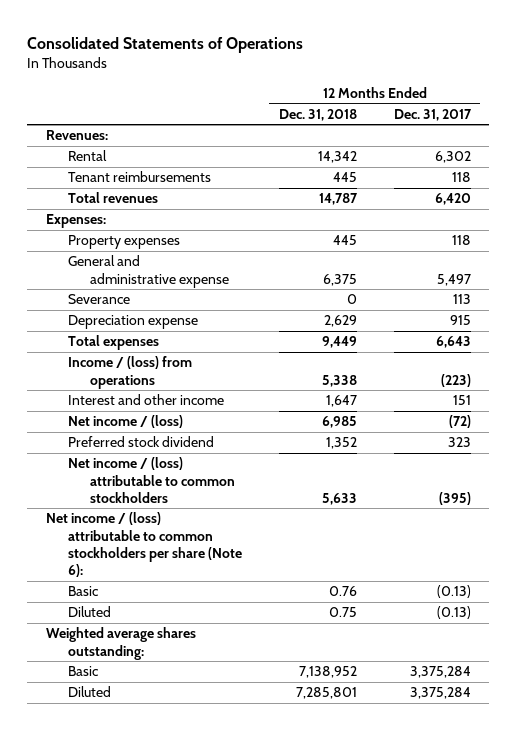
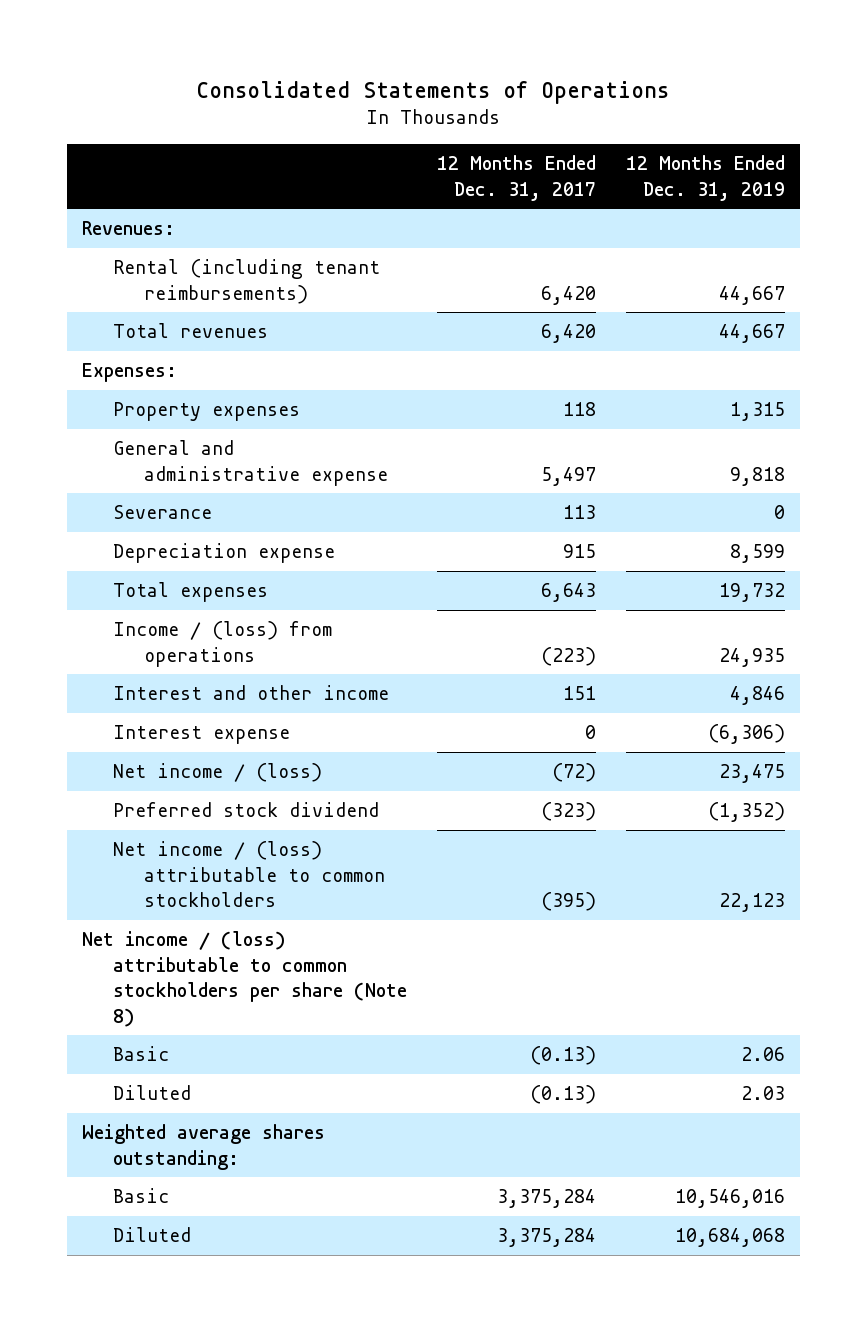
- | 12 Months Ended Dec. 31, 2018 | 12 Months Ended Dec. 31, 2017
+ | 12 Months Ended Dec. 31, 2017 | 12 Months Ended Dec. 31, 2019
- Rental | 14,342 | 6,302
- Tenant reimbursements | 445 | 118
+ Rental (including tenant reimbursements) | 6,420 | 44,667
+ Interest expense | 0 | (6,306)
- Preferred stock dividend | 1,352 | 323
+ Preferred stock dividend | (323) | (1,352)
- Net income / (loss) attributable to common stockholders per share (Note 6):
+ Net income / (loss) attributable to common stockholders per share (Note 8)

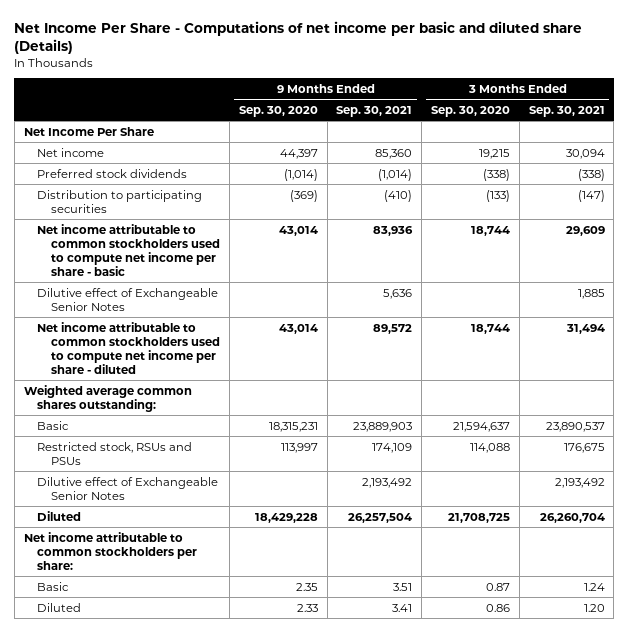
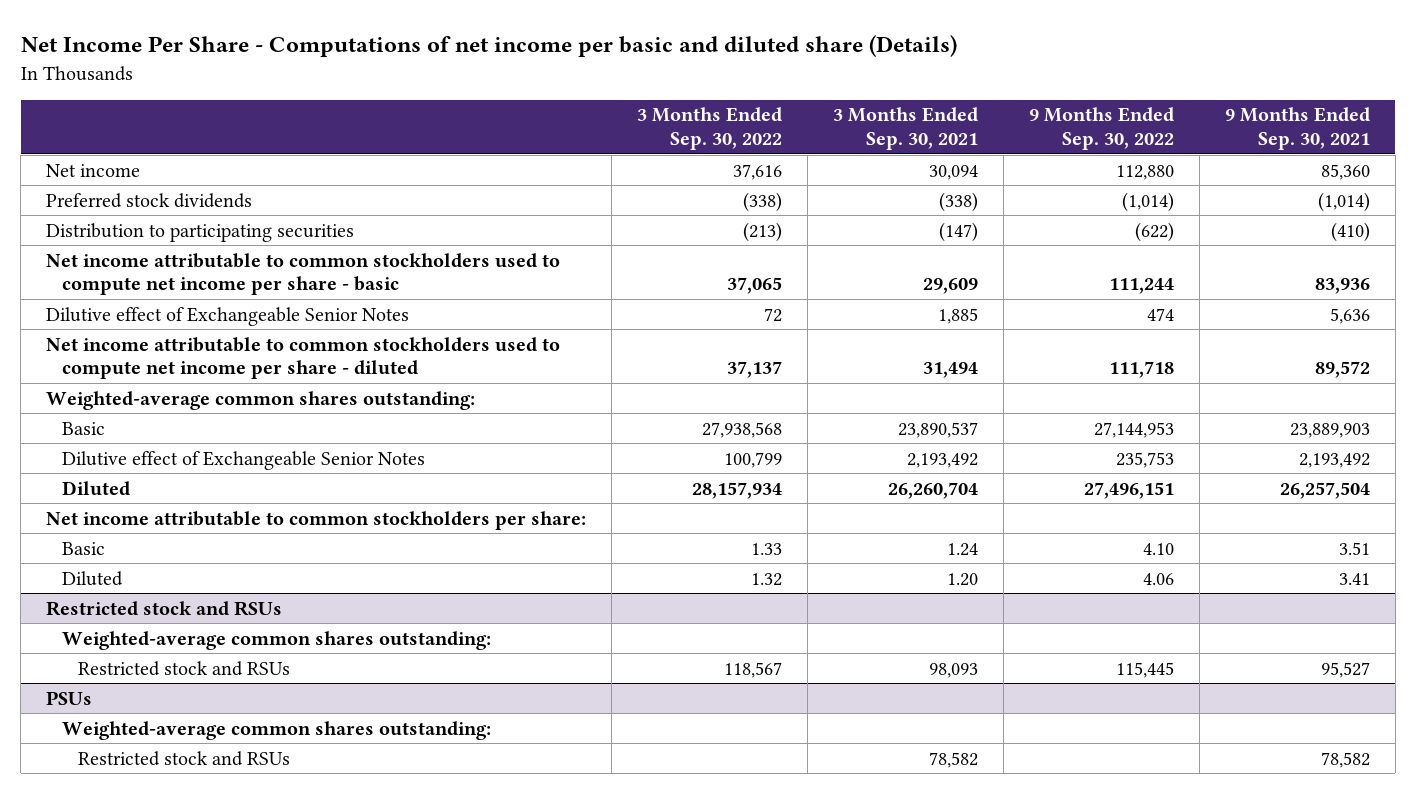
- | 9 Months Ended Sep. 30, 2020 | 9 Months Ended Sep. 30, 2021 | 3 Months Ended Sep. 30, 2020 | 3 Months Ended Sep. 30, 2021
+ | 3 Months Ended Sep. 30, 2022 | 3 Months Ended Sep. 30, 2021 | 9 Months Ended Sep. 30, 2022 | 9 Months Ended Sep. 30, 2021
- Net Income Per Share
- Weighted average common shares outstanding:
+ Weighted-average common shares outstanding:
- Restricted stock, RSUs and PSUs | 113,997 | 174,109 | 114,088 | 176,675
+ Restricted stock and RSUs
+ Weighted-average common shares outstanding:
+ Restricted stock and RSUs | 118,567 | 98,093 | 115,445 | 95,527
+ PSUs
+ Weighted-average common shares outstanding:
+ Restricted stock and RSUs | | 78,582 | | 78,582

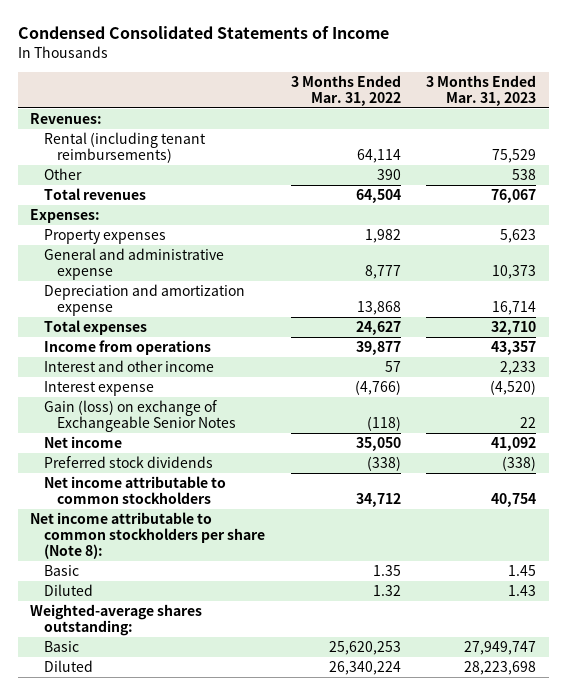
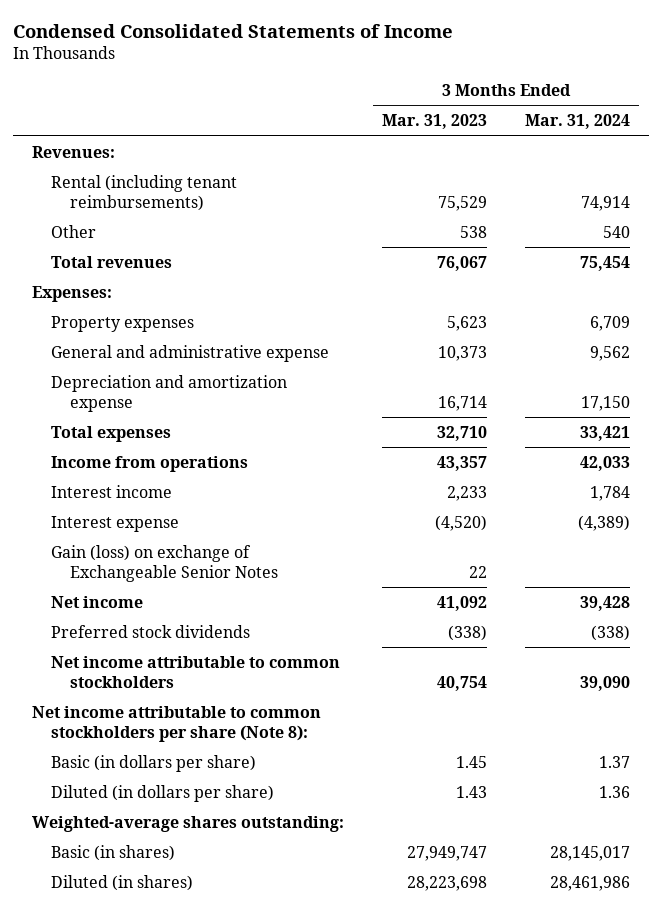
- | 3 Months Ended Mar. 31, 2022 | 3 Months Ended Mar. 31, 2023
+ | 3 Months Ended Mar. 31, 2023 | 3 Months Ended Mar. 31, 2024
- Interest and other income | 57 | 2,233
+ Interest income | 2,233 | 1,784
- Basic | 1.35 | 1.45
- Diluted | 1.32 | 1.43
+ Basic (in dollars per share) | 1.45 | 1.37
+ Diluted (in dollars per share) | 1.43 | 1.36
- Basic | 25,620,253 | 27,949,747
- Diluted | 26,340,224 | 28,223,698
+ Basic (in shares) | 27,949,747 | 28,145,017
+ Diluted (in shares) | 28,223,698 | 28,461,986

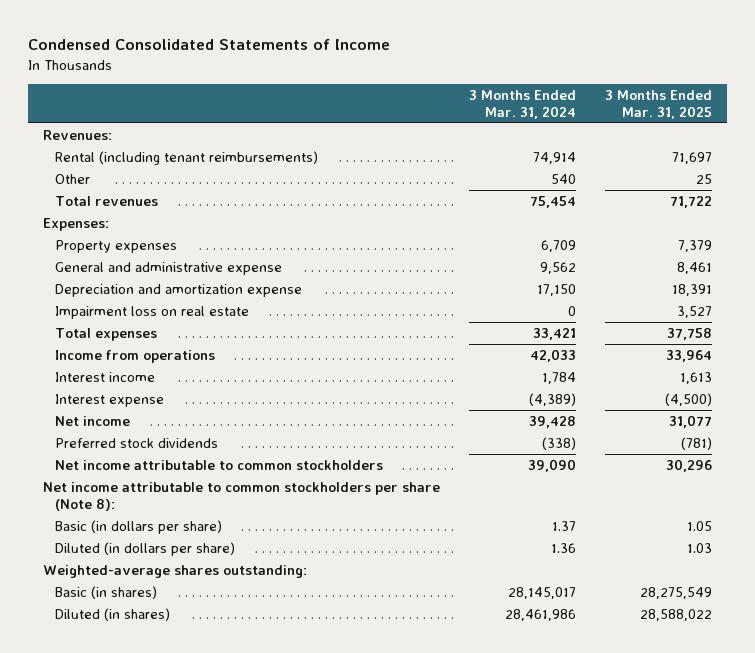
- | 3 Months Ended Mar. 31, 2023 | 3 Months Ended Mar. 31, 2024
+ | 3 Months Ended Mar. 31, 2024 | 3 Months Ended Mar. 31, 2025
+ Impairment loss on real estate | 0 | 3,527
- Gain (loss) on exchange of Exchangeable Senior Notes | 22 |

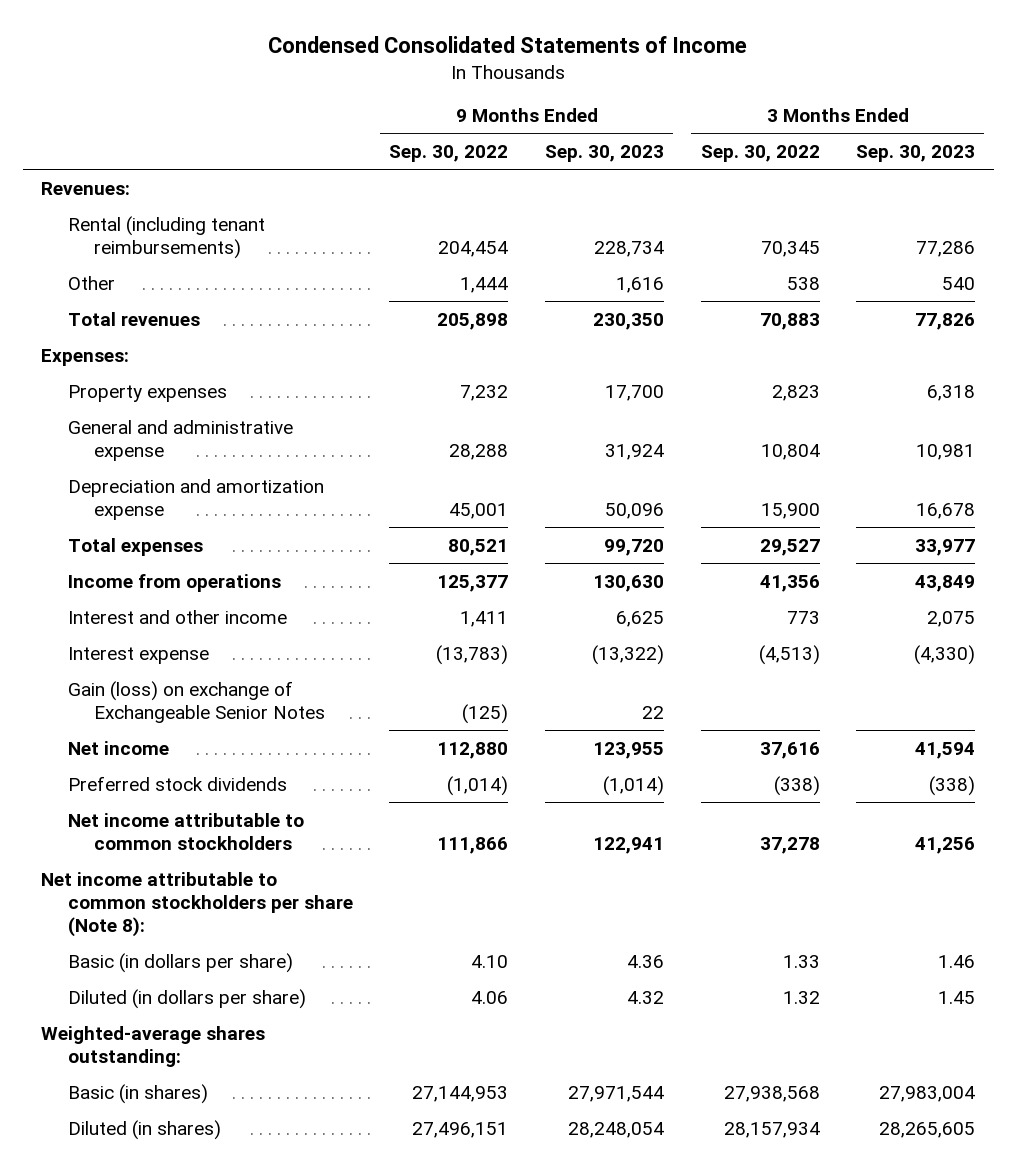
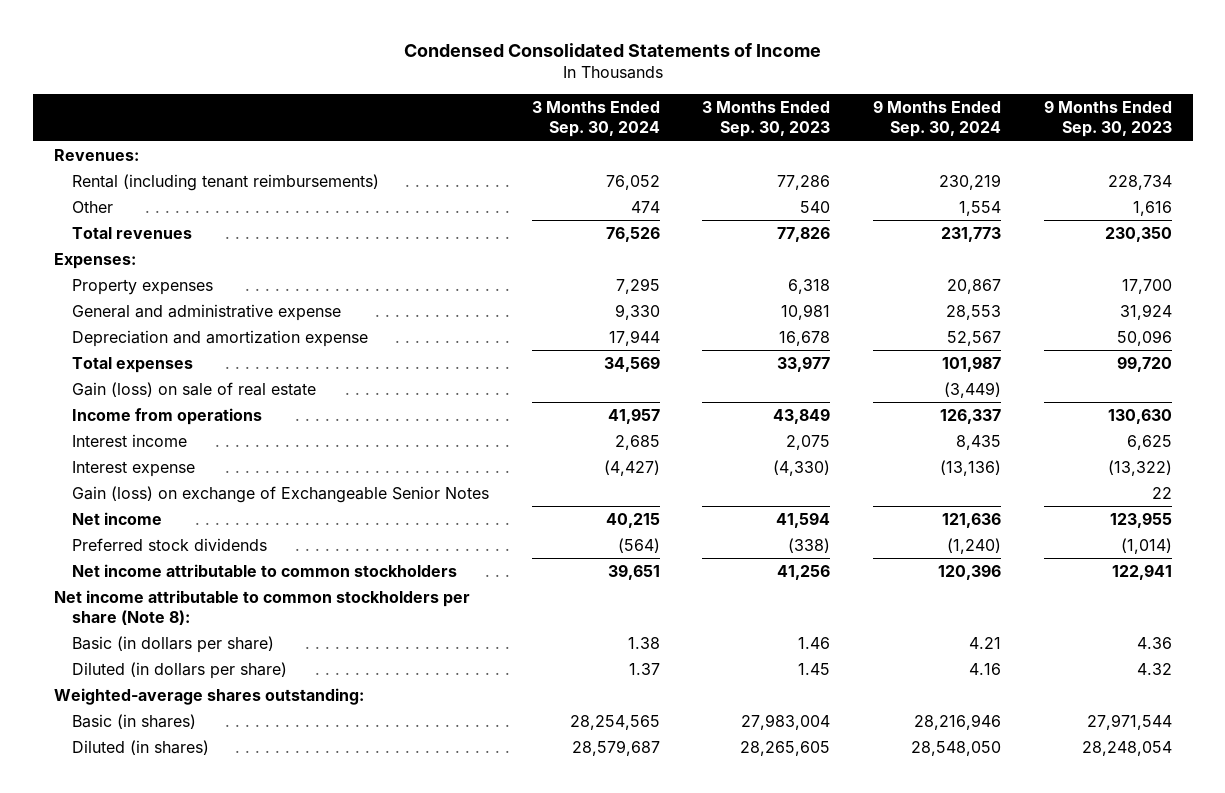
- | 9 Months Ended Sep. 30, 2022 | 9 Months Ended Sep. 30, 2023 | 3 Months Ended Sep. 30, 2022 | 3 Months Ended Sep. 30, 2023
+ | 3 Months Ended Sep. 30, 2024 | 3 Months Ended Sep. 30, 2023 | 9 Months Ended Sep. 30, 2024 | 9 Months Ended Sep. 30, 2023
+ Gain (loss) on sale of real estate | | | (3,449) |
- Interest and other income | 1,411 | 6,625 | 773 | 2,075
+ Interest income | 2,685 | 2,075 | 8,435 | 6,625

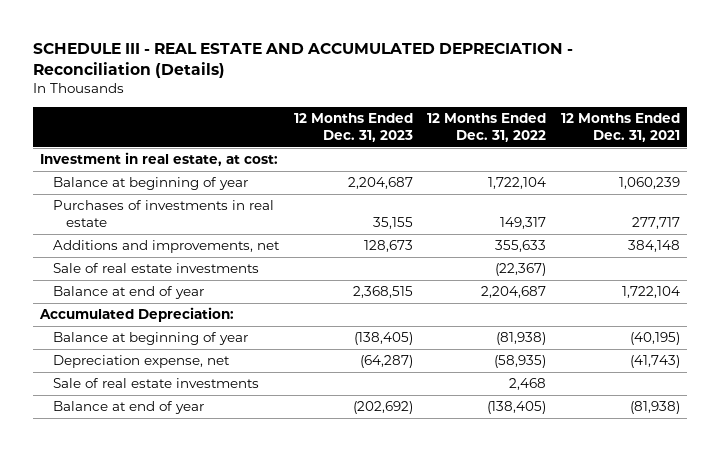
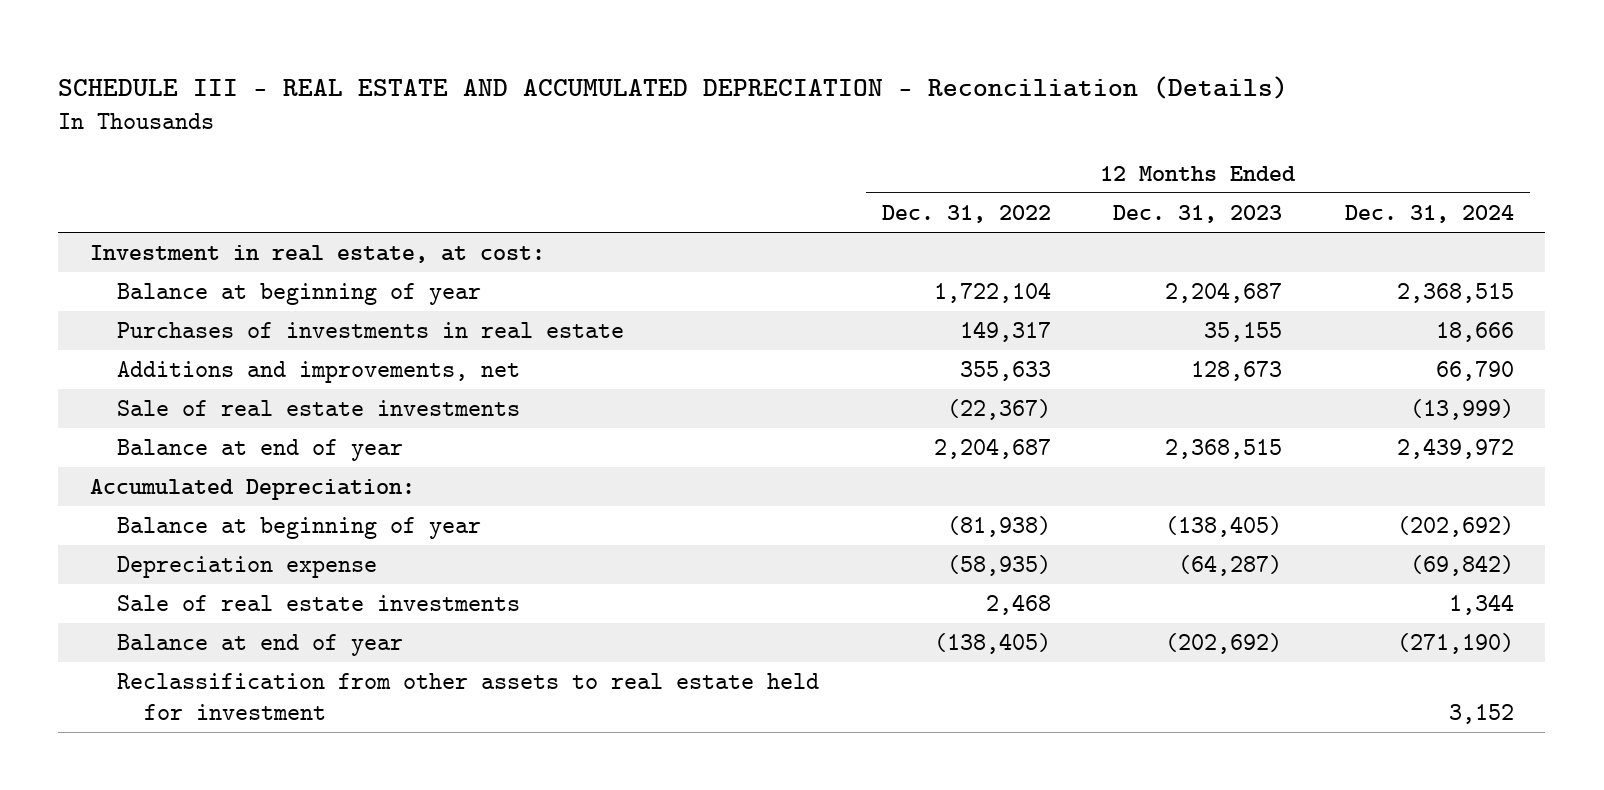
- | 12 Months Ended Dec. 31, 2023 | 12 Months Ended Dec. 31, 2022 | 12 Months Ended Dec. 31, 2021
+ | 12 Months Ended Dec. 31, 2022 | 12 Months Ended Dec. 31, 2023 | 12 Months Ended Dec. 31, 2024
- Depreciation expense, net | (64,287) | (58,935) | (41,743)
+ Depreciation expense | (58,935) | (64,287) | (69,842)
+ Reclassification from other assets to real estate held for investment | | | 3,152

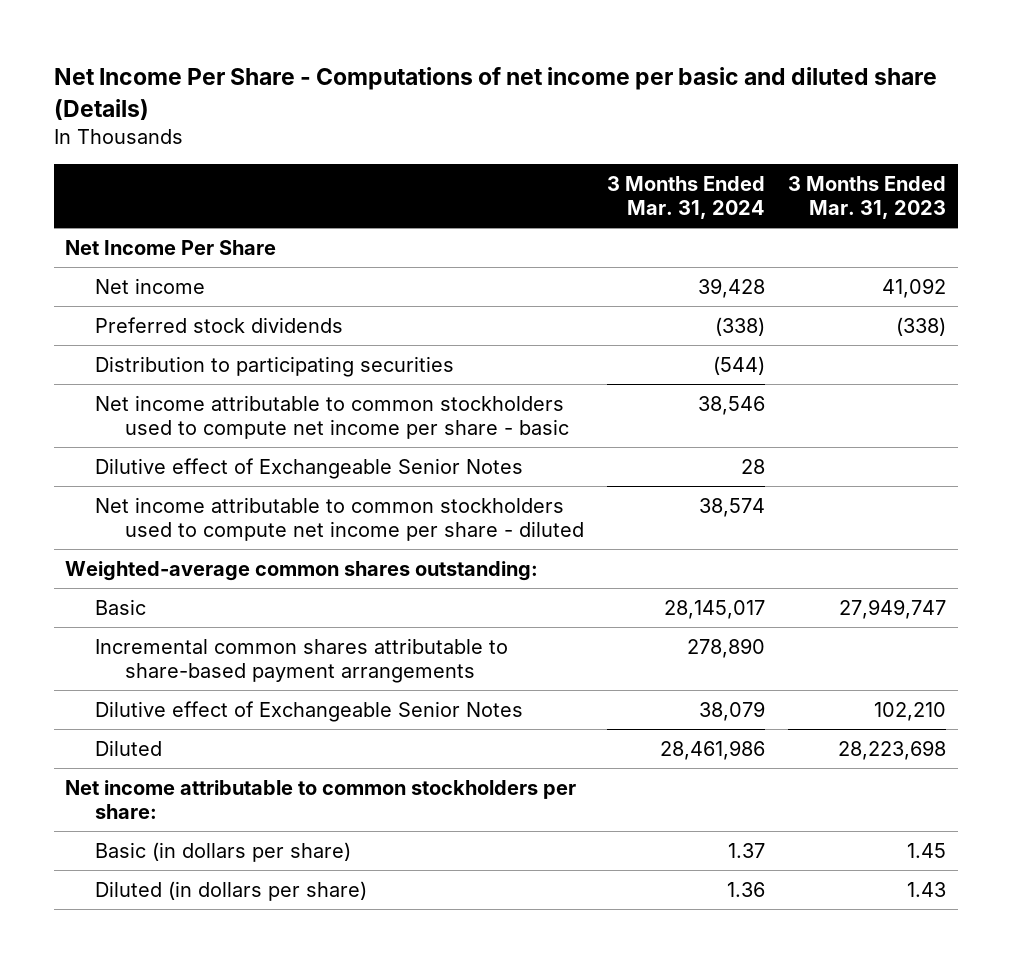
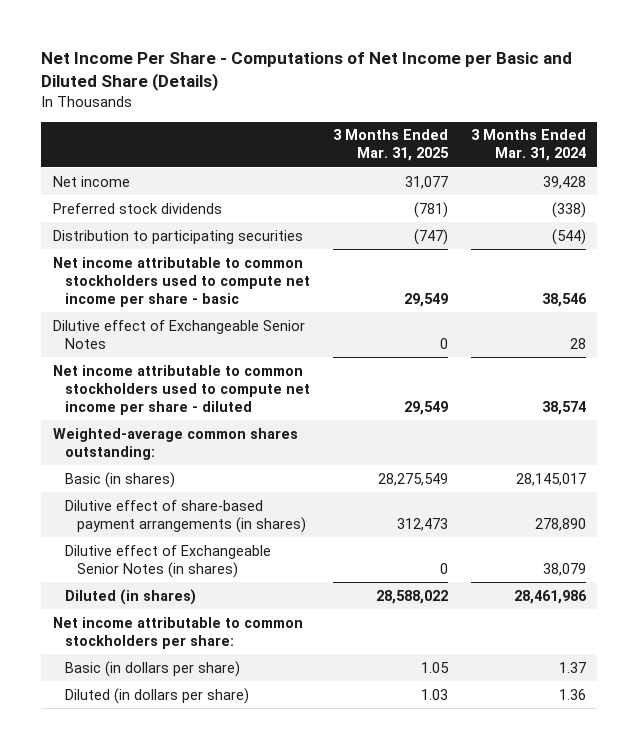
- Net Income Per Share - Computations of net income per basic and diluted share (Details)
+ Net Income Per Share - Computations of Net Income per Basic and Diluted Share (Details)
- | 3 Months Ended Mar. 31, 2024 | 3 Months Ended Mar. 31, 2023
+ | 3 Months Ended Mar. 31, 2025 | 3 Months Ended Mar. 31, 2024
- Net Income Per Share
- Basic | 28,145,017 | 27,949,747
- Incremental common shares attributable to share-based payment arrangements | 278,890 |
- Dilutive effect of Exchangeable Senior Notes | 38,079 | 102,210
- Diluted | 28,461,986 | 28,223,698
+ Basic (in shares) | 28,275,549 | 28,145,017
+ Dilutive effect of share-based payment arrangements (in shares) | 312,473 | 278,890
+ Dilutive effect of Exchangeable Senior Notes (in shares) | 0 | 38,079
+ Diluted (in shares) | 28,588,022 | 28,461,986

